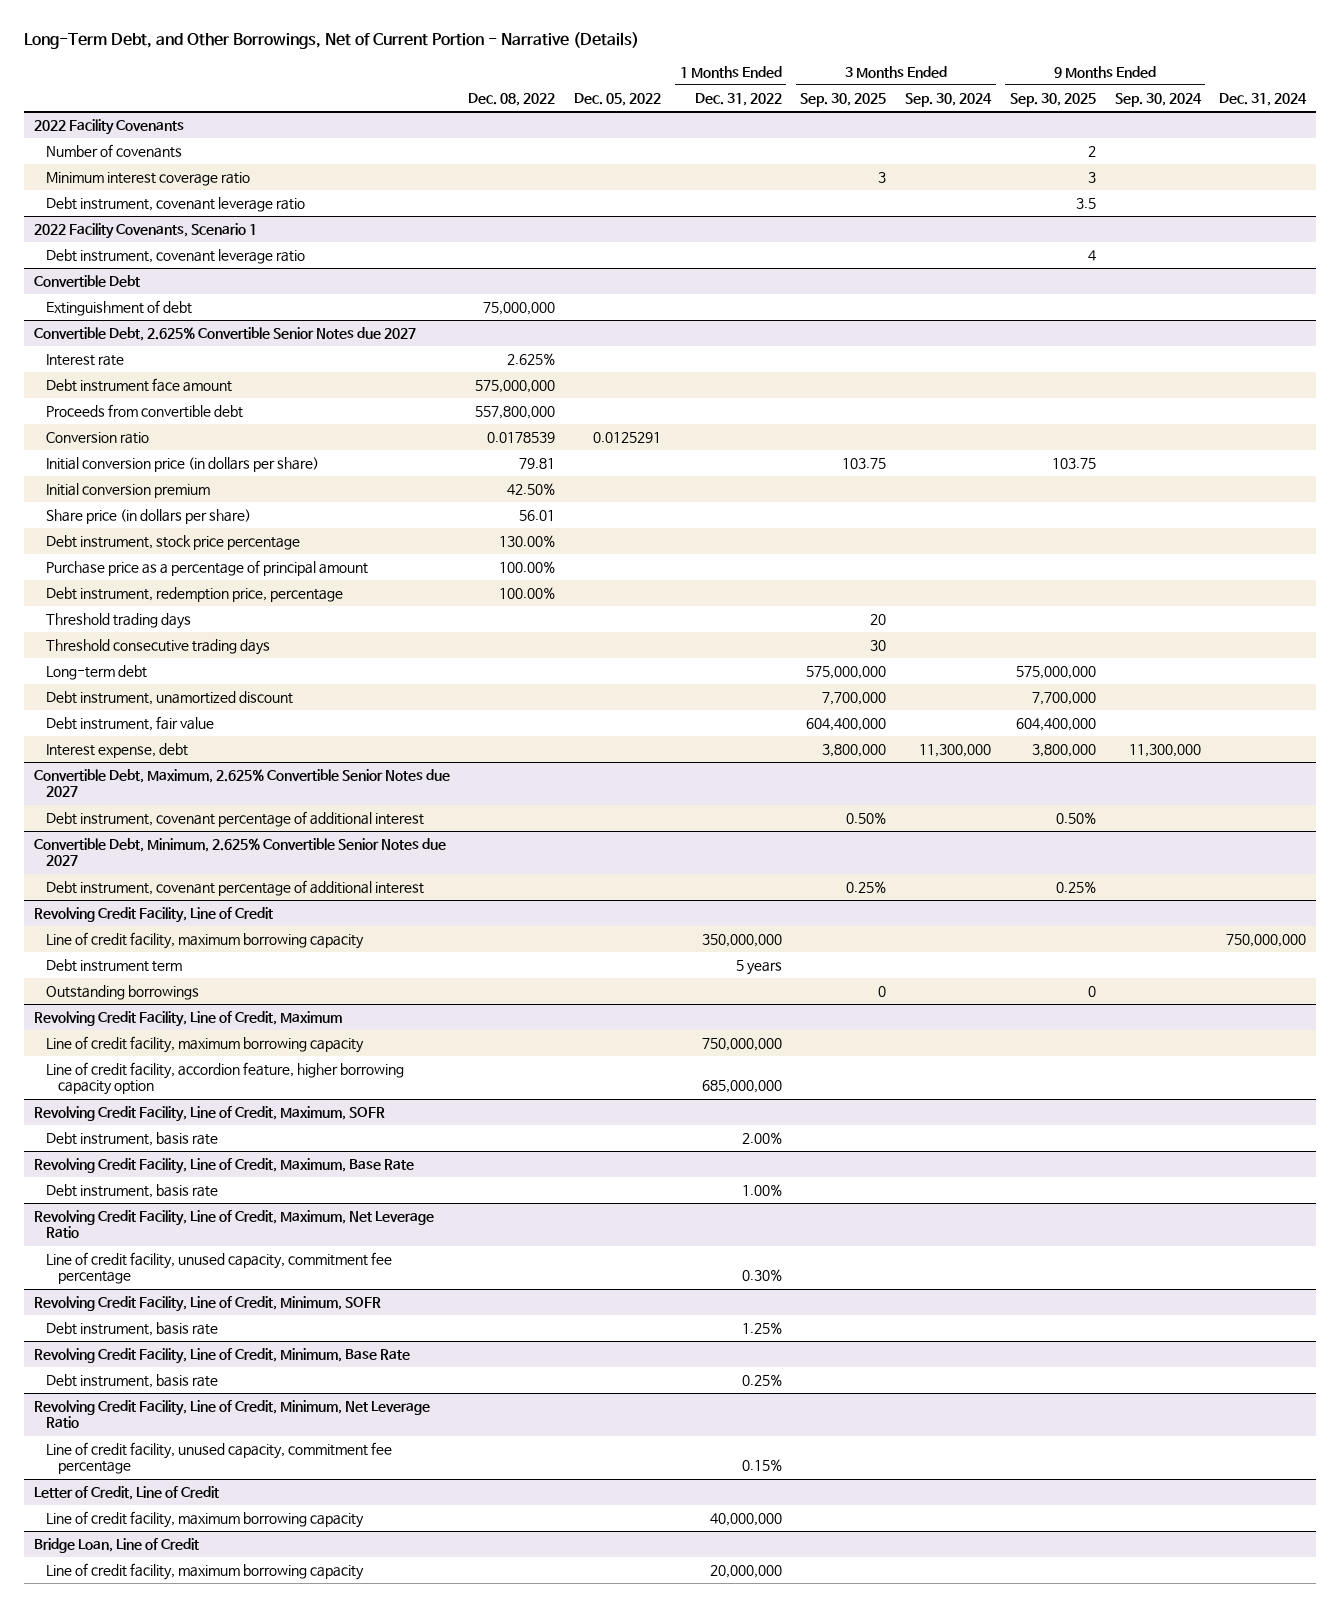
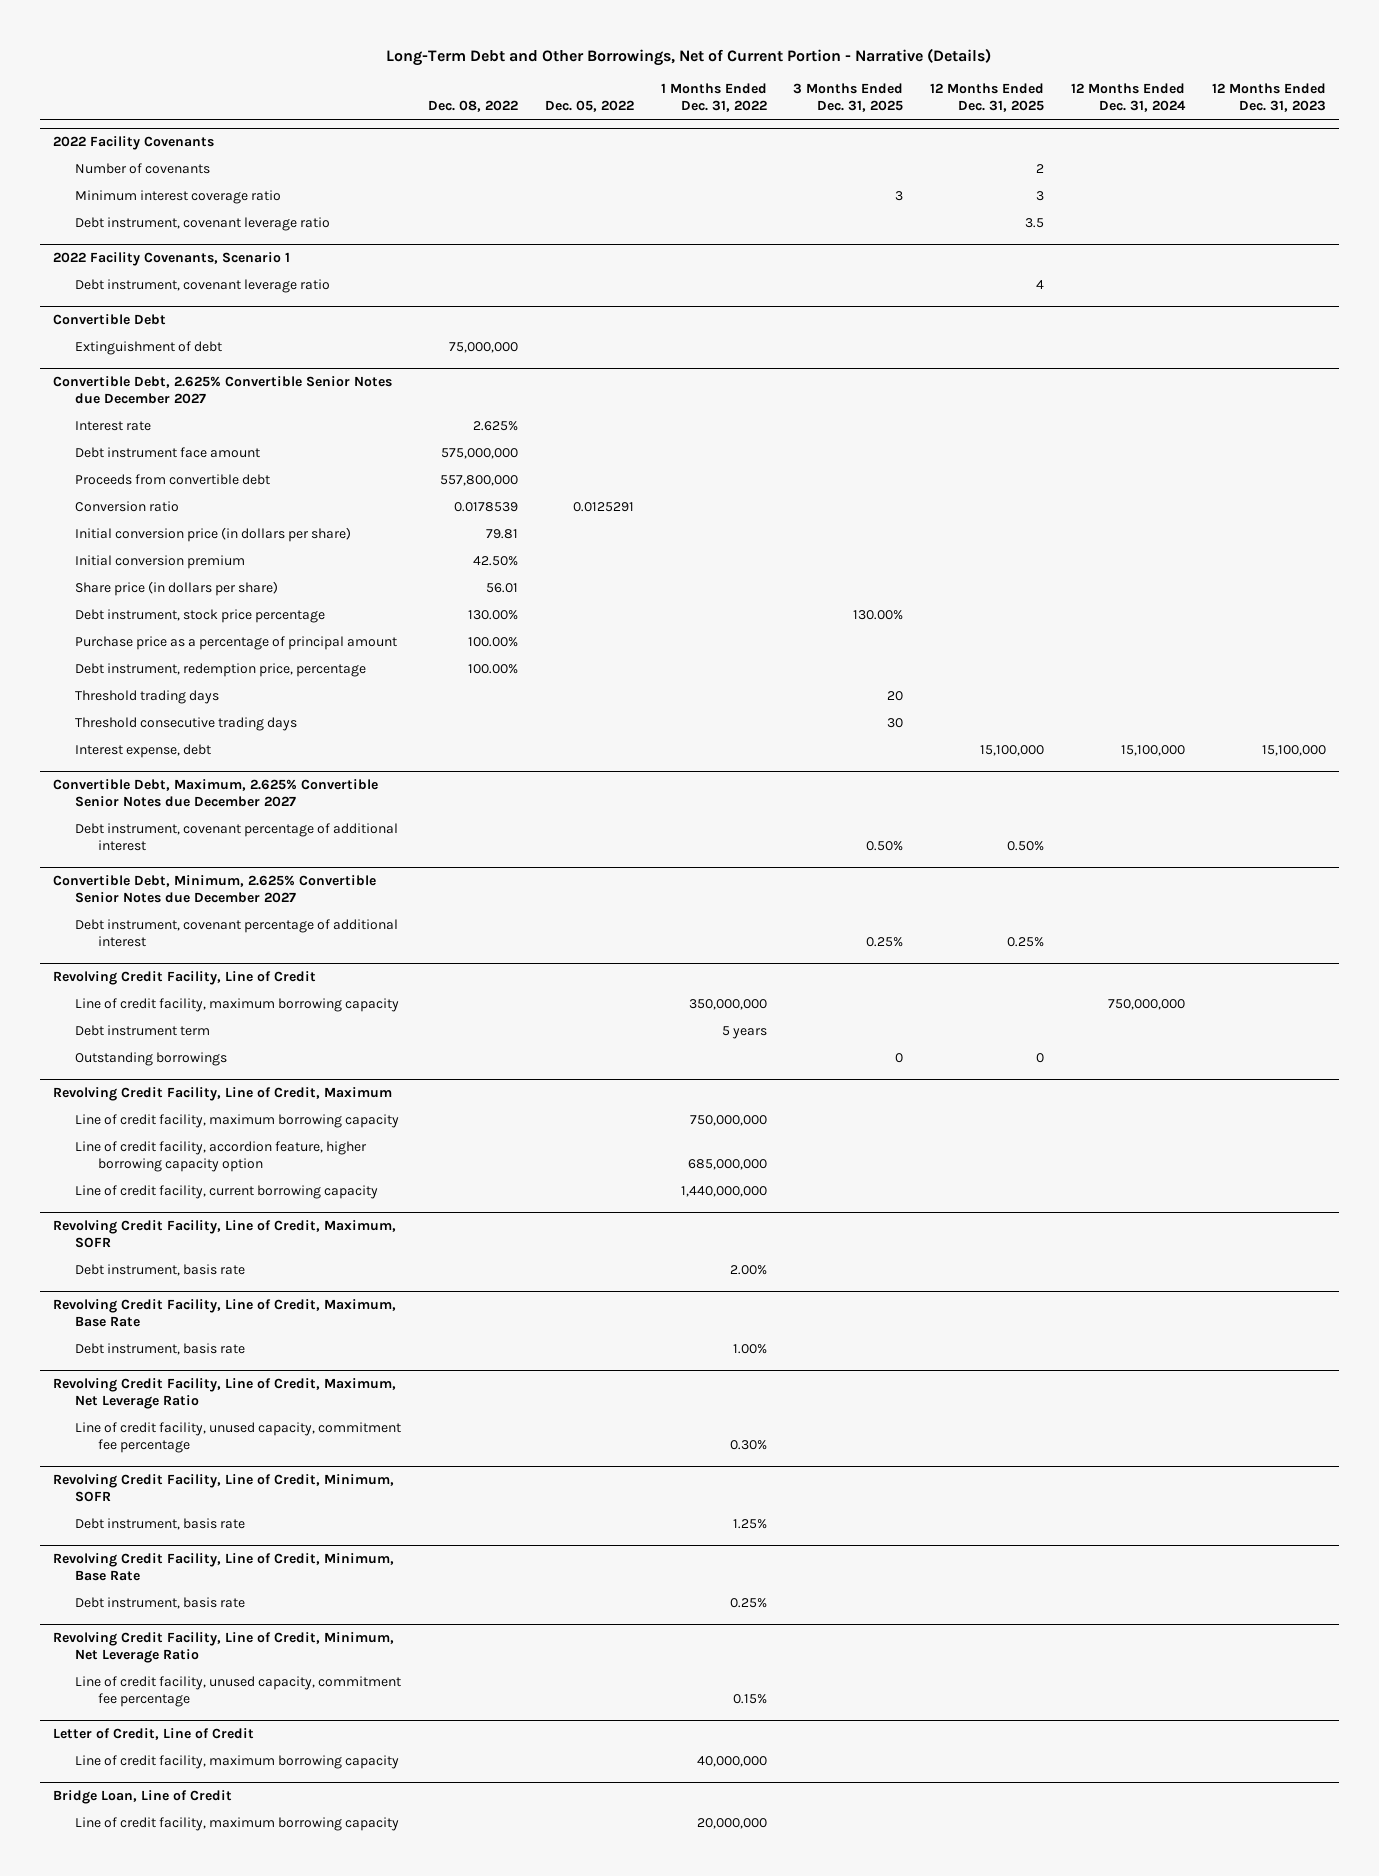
- Long-Term Debt, and Other Borrowings, Net of Current Portion - Narrative (Details)
+ Long-Term Debt and Other Borrowings, Net of Current Portion - Narrative (Details)
- | Dec. 08, 2022 | Dec. 05, 2022 | 1 Months Ended Dec. 31, 2022 | 3 Months Ended Sep. 30, 2025 | 3 Months Ended Sep. 30, 2024 | 9 Months Ended Sep. 30, 2025 | 9 Months Ended Sep. 30, 2024 | Dec. 31, 2024
+ | Dec. 08, 2022 | Dec. 05, 2022 | 1 Months Ended Dec. 31, 2022 | 3 Months Ended Dec. 31, 2025 | 12 Months Ended Dec. 31, 2025 | 12 Months Ended Dec. 31, 2024 | 12 Months Ended Dec. 31, 2023
- Convertible Debt, 2.625% Convertible Senior Notes due 2027
+ Convertible Debt, 2.625% Convertible Senior Notes due December 2027
- Long-term debt | | | | 575,000,000 | | 575,000,000 | |
- Debt instrument, unamortized discount | | | | 7,700,000 | | 7,700,000 | |
- Debt instrument, fair value | | | | 604,400,000 | | 604,400,000 | |
- Convertible Debt, Maximum, 2.625% Convertible Senior Notes due 2027
+ Convertible Debt, Maximum, 2.625% Convertible Senior Notes due December 2027
- Convertible Debt, Minimum, 2.625% Convertible Senior Notes due 2027
+ Convertible Debt, Minimum, 2.625% Convertible Senior Notes due December 2027
@ Revolving Credit Facility, Line of Credit, Maximum
+ Line of credit facility, current borrowing capacity | | | 1,440,000,000 | | | |

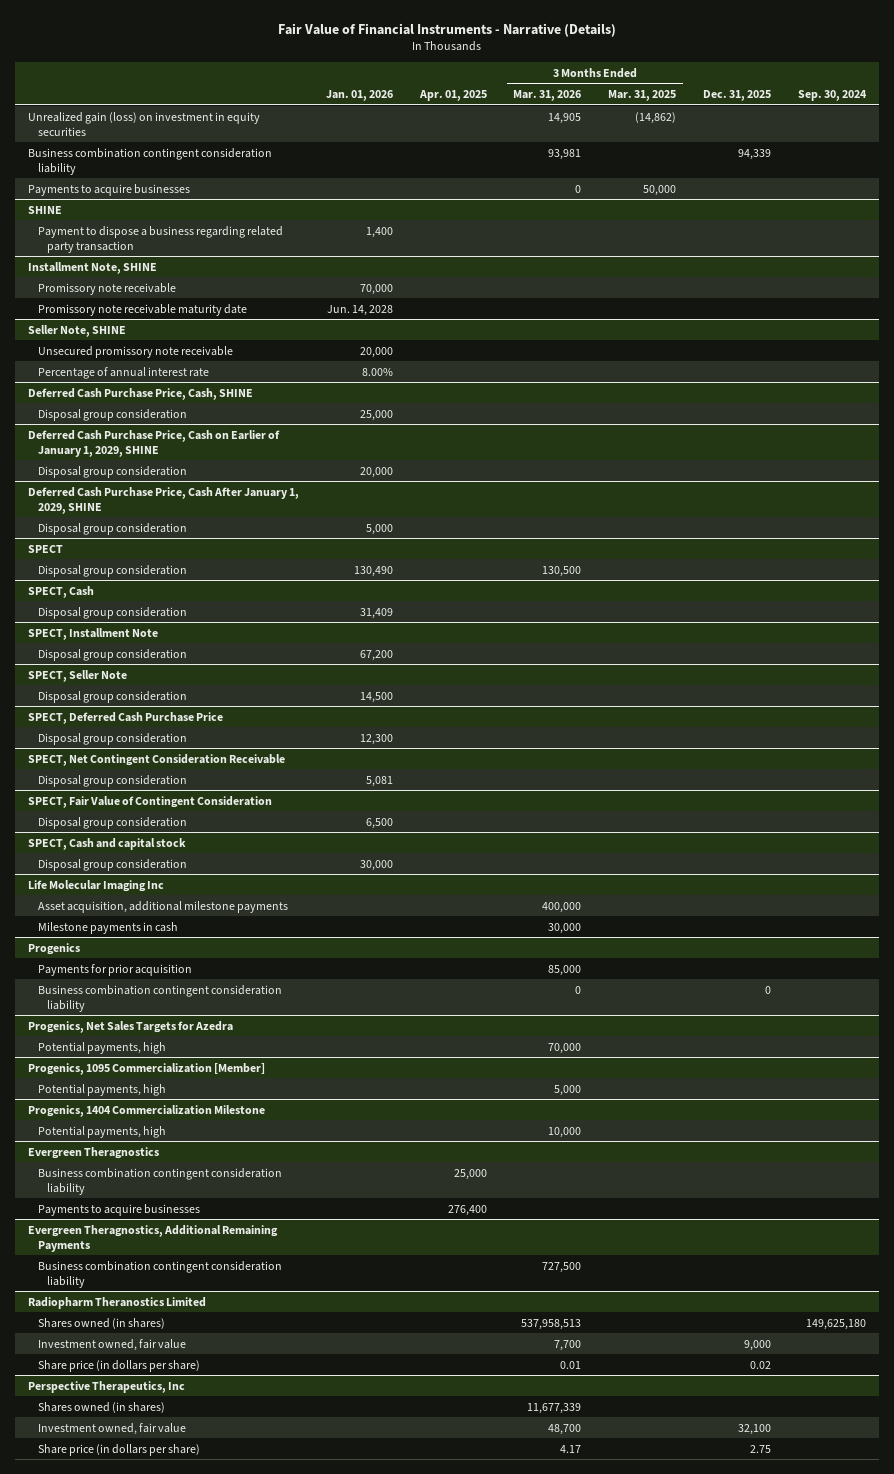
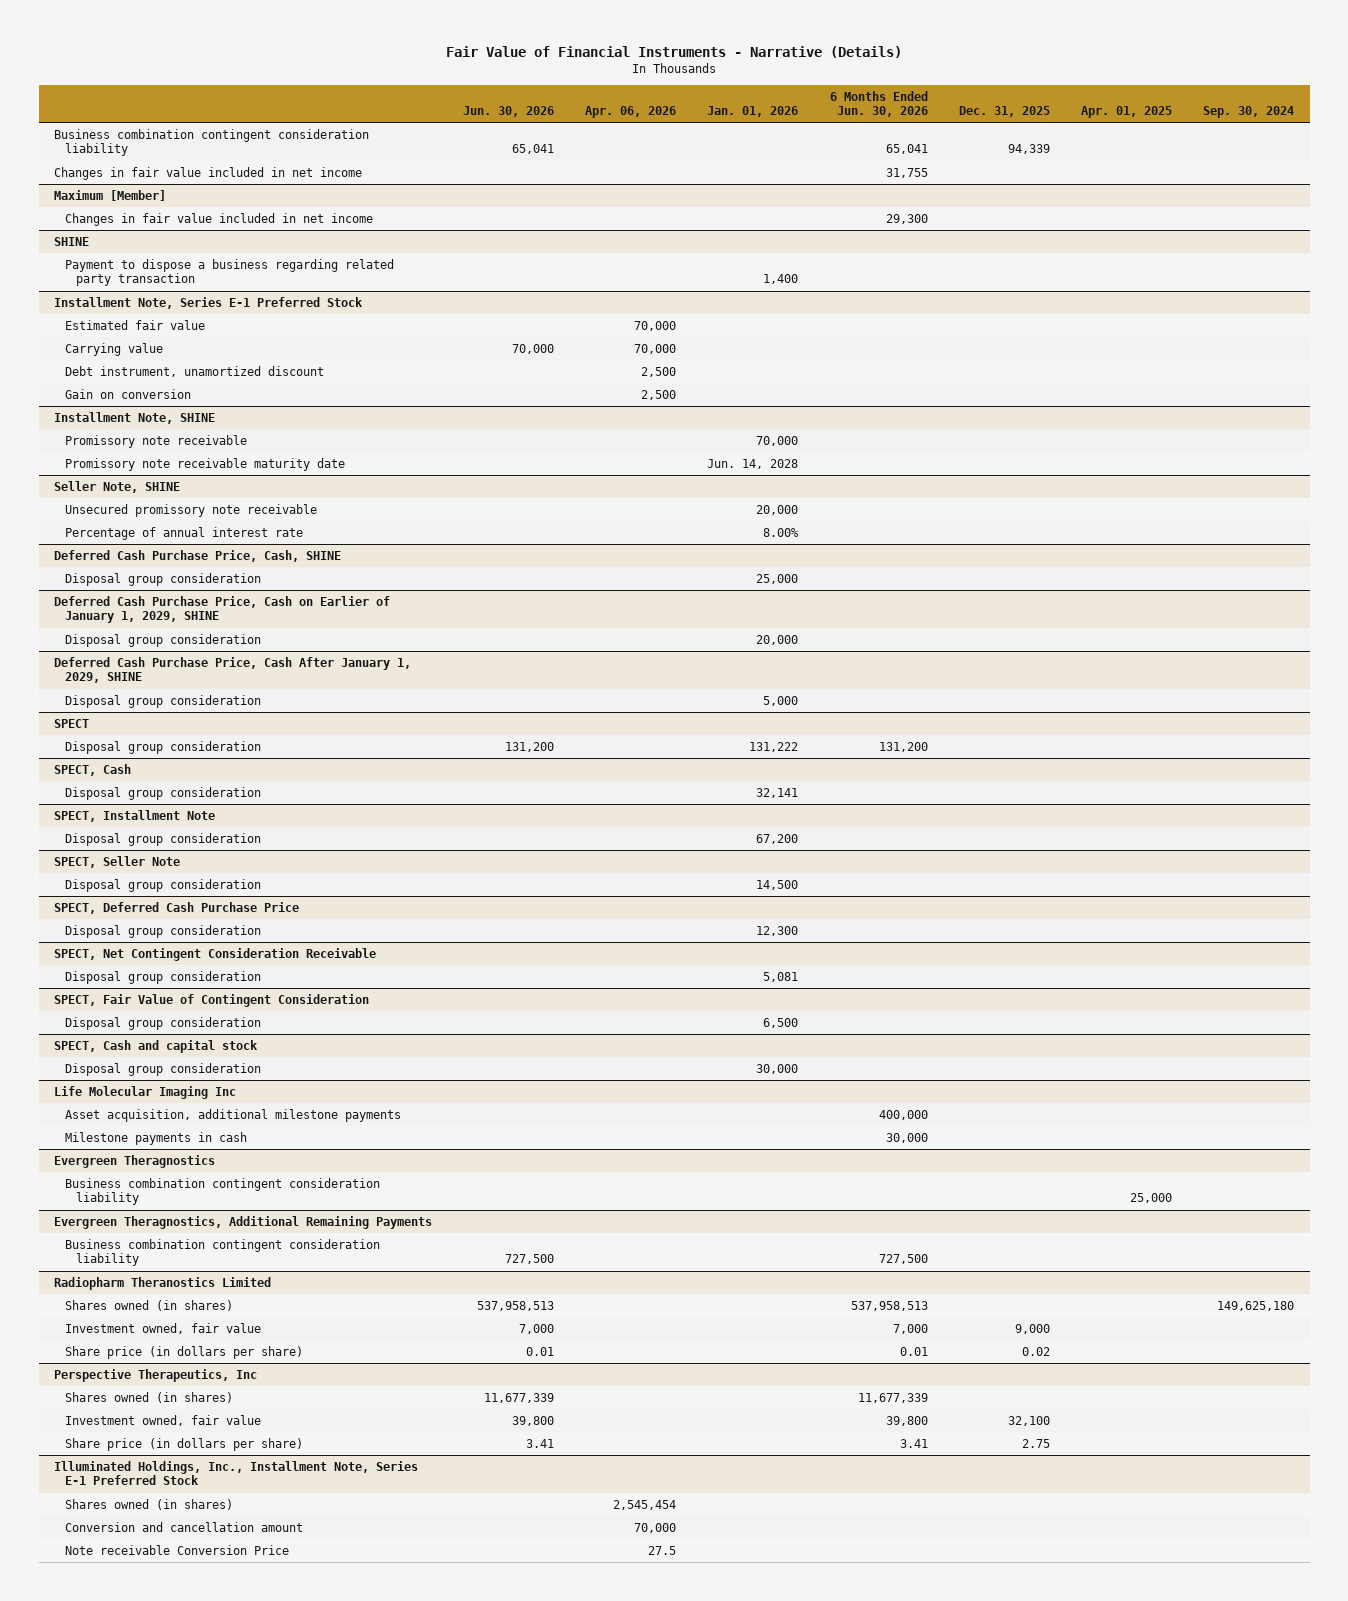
- | Jan. 01, 2026 | Apr. 01, 2025 | 3 Months Ended Mar. 31, 2026 | 3 Months Ended Mar. 31, 2025 | Dec. 31, 2025 | Sep. 30, 2024
+ | Jun. 30, 2026 | Apr. 06, 2026 | Jan. 01, 2026 | 6 Months Ended Jun. 30, 2026 | Dec. 31, 2025 | Apr. 01, 2025 | Sep. 30, 2024
- Unrealized gain (loss) on investment in equity securities | | | 14,905 | (14,862) | |
- Payments to acquire businesses | | | 0 | 50,000 | |
+ Changes in fair value included in net income | | | | 31,755 | | |
+ Maximum [Member]
+ Changes in fair value included in net income | | | | 29,300 | | |
+ Installment Note, Series E-1 Preferred Stock
+ Estimated fair value | | 70,000 | | | | |
+ Carrying value | 70,000 | 70,000 | | | | |
+ Debt instrument, unamortized discount | | 2,500 | | | | |
+ Gain on conversion | | 2,500 | | | | |
@ SPECT
- Disposal group consideration | 130,490 | | 130,500 | | |
+ Disposal group consideration | 131,200 | | 131,222 | 131,200 | | |
@ SPECT, Cash
- Disposal group consideration | 31,409 | | | | |
+ Disposal group consideration | | | 32,141 | | | |
- Progenics
- Payments for prior acquisition | | | 85,000 | | |
- Business combination contingent consideration liability | | | 0 | | 0 |
- Progenics, Net Sales Targets for Azedra
- Potential payments, high | | | 70,000 | | |
- Progenics, 1095 Commercialization [Member]
- Potential payments, high | | | 5,000 | | |
- Progenics, 1404 Commercialization Milestone
- Potential payments, high | | | 10,000 | | |
@ Evergreen Theragnostics
- Payments to acquire businesses | | 276,400 | | | |
+ Illuminated Holdings, Inc., Installment Note, Series E-1 Preferred Stock
+ Shares owned (in shares) | | 2,545,454 | | | | |
+ Conversion and cancellation amount | | 70,000 | | | | |
+ Note receivable Conversion Price | | 27.5 | | | | |

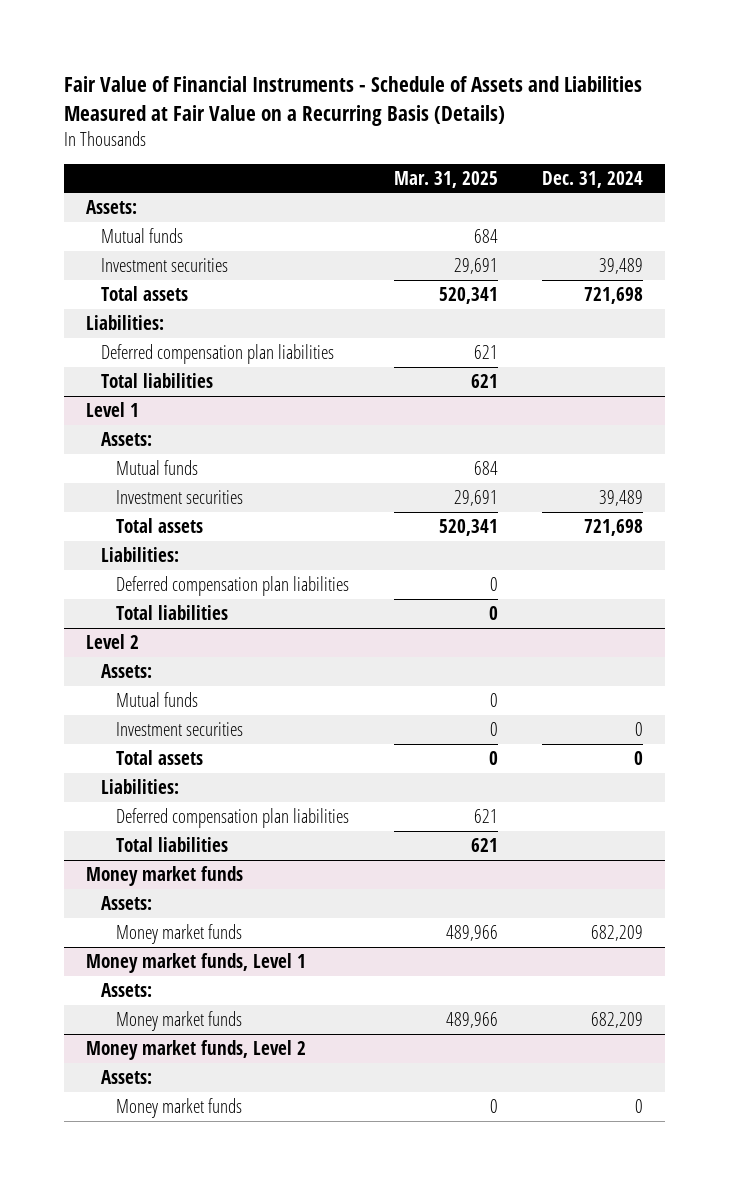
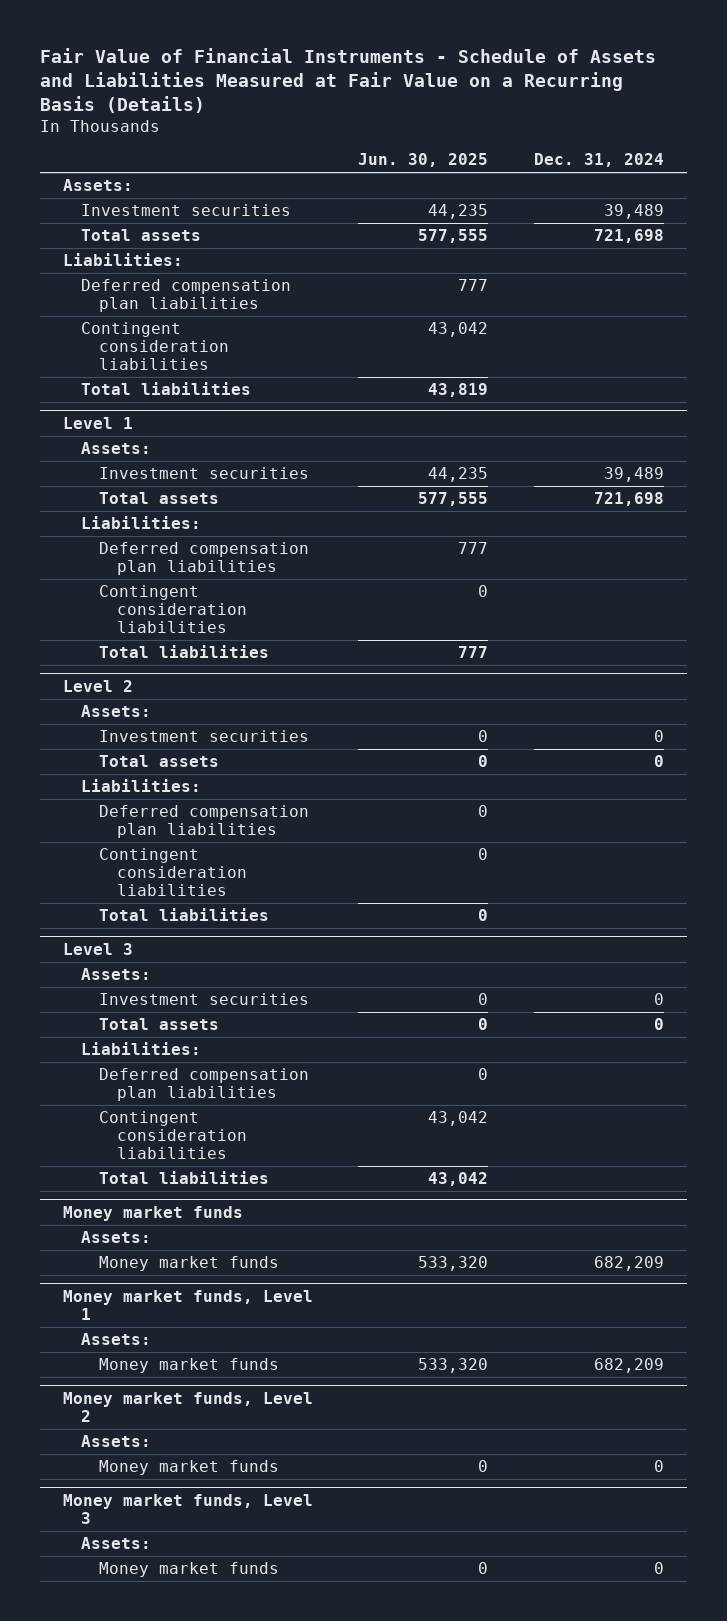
- | Mar. 31, 2025 | Dec. 31, 2024
+ | Jun. 30, 2025 | Dec. 31, 2024
- Mutual funds | 684 |
+ Contingent consideration liabilities | 43,042 |
@ Level 1
- Mutual funds | 684 |
+ Contingent consideration liabilities | 0 |
@ Level 2
- Mutual funds | 0 |
+ Contingent consideration liabilities | 0 |
+ Level 3
+ Assets:
+ Investment securities | 0 | 0
+ Total assets | 0 | 0
+ Liabilities:
+ Deferred compensation plan liabilities | 0 |
+ Contingent consideration liabilities | 43,042 |
+ Total liabilities | 43,042 |
+ Money market funds, Level 3
+ Assets:
+ Money market funds | 0 | 0

